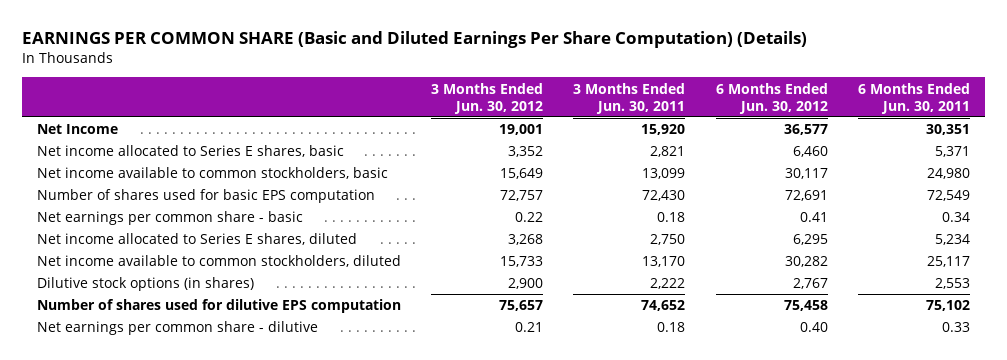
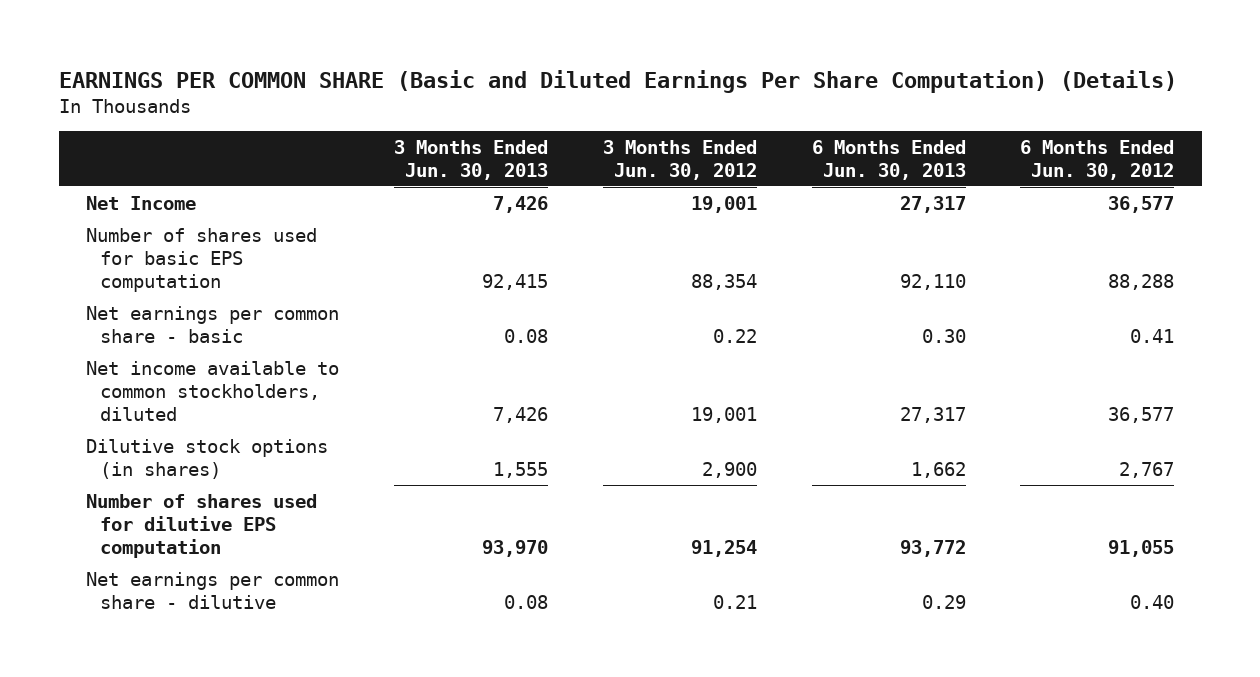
- | 3 Months Ended Jun. 30, 2012 | 3 Months Ended Jun. 30, 2011 | 6 Months Ended Jun. 30, 2012 | 6 Months Ended Jun. 30, 2011
+ | 3 Months Ended Jun. 30, 2013 | 3 Months Ended Jun. 30, 2012 | 6 Months Ended Jun. 30, 2013 | 6 Months Ended Jun. 30, 2012
- Net income allocated to Series E shares, basic | 3,352 | 2,821 | 6,460 | 5,371
- Net income available to common stockholders, basic | 15,649 | 13,099 | 30,117 | 24,980
- Number of shares used for basic EPS computation | 72,757 | 72,430 | 72,691 | 72,549
+ Number of shares used for basic EPS computation | 92,415 | 88,354 | 92,110 | 88,288
- Net income allocated to Series E shares, diluted | 3,268 | 2,750 | 6,295 | 5,234
- Net income available to common stockholders, diluted | 15,733 | 13,170 | 30,282 | 25,117
+ Net income available to common stockholders, diluted | 7,426 | 19,001 | 27,317 | 36,577
- Number of shares used for dilutive EPS computation | 75,657 | 74,652 | 75,458 | 75,102
+ Number of shares used for dilutive EPS computation | 93,970 | 91,254 | 93,772 | 91,055

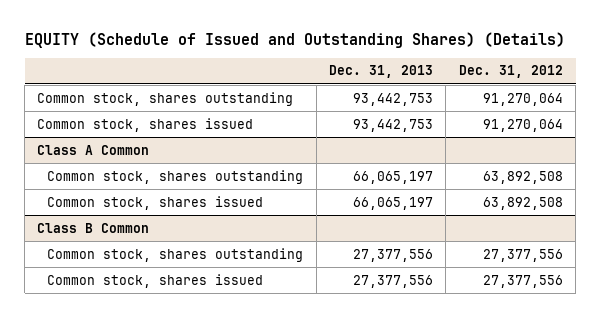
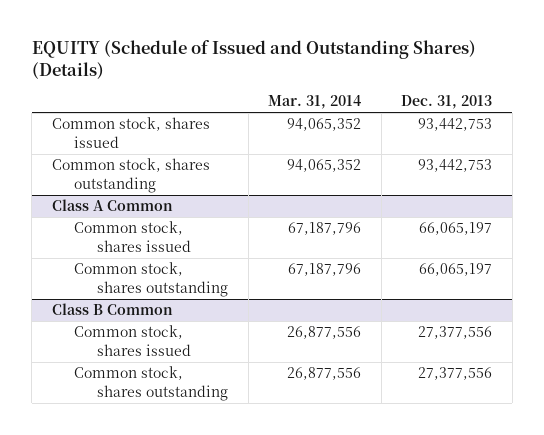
- | Dec. 31, 2013 | Dec. 31, 2012
+ | Mar. 31, 2014 | Dec. 31, 2013
moved down: Common stock, shares outstanding | 94,065,352 | 93,442,753
@ Class A Common
moved down: Common stock, shares outstanding | 67,187,796 | 66,065,197
@ Class B Common
moved down: Common stock, shares outstanding | 26,877,556 | 27,377,556

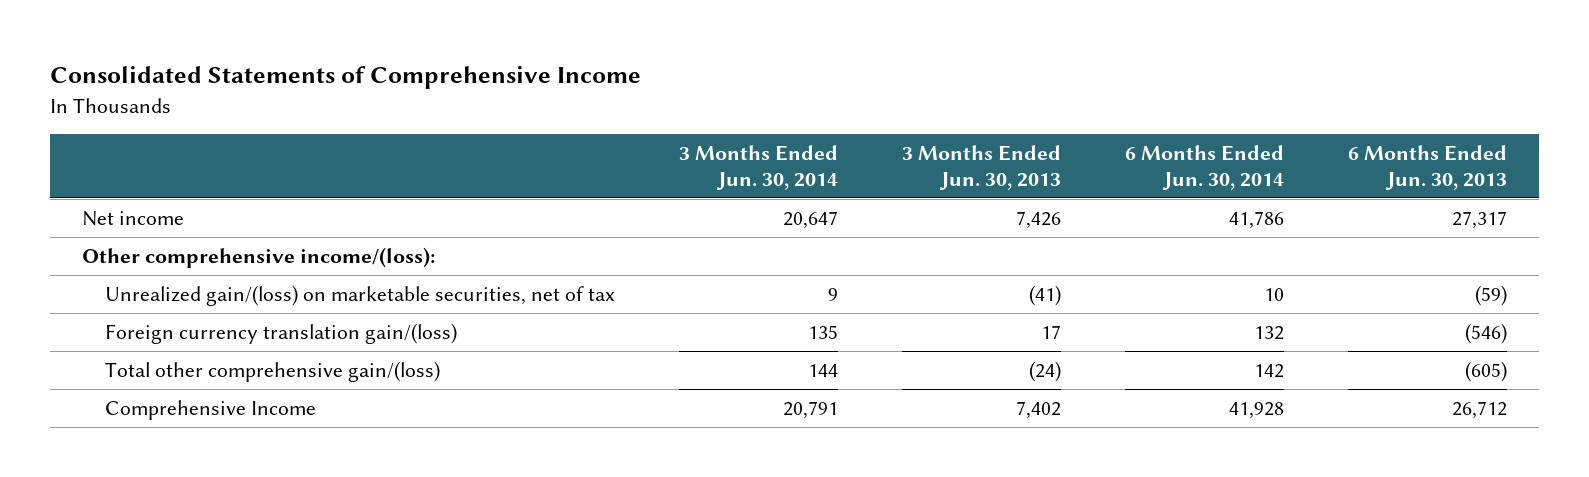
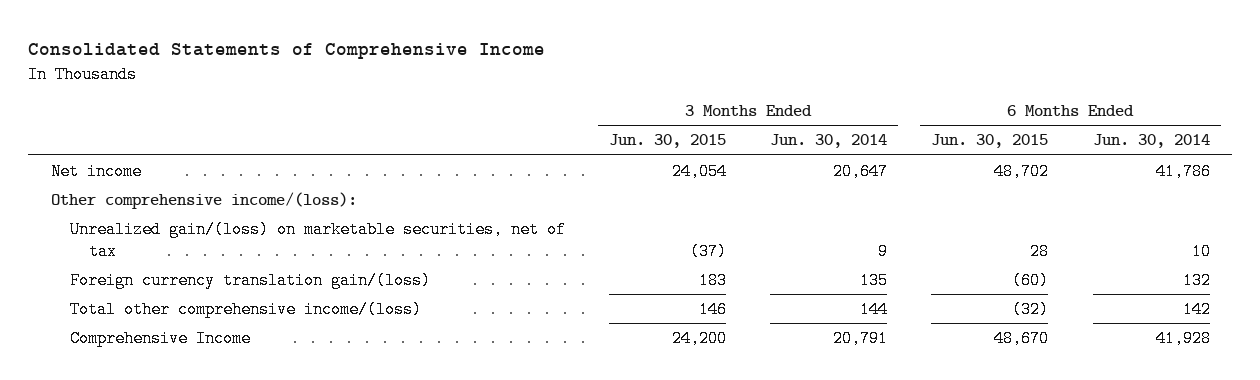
- | 3 Months Ended Jun. 30, 2014 | 3 Months Ended Jun. 30, 2013 | 6 Months Ended Jun. 30, 2014 | 6 Months Ended Jun. 30, 2013
+ | 3 Months Ended Jun. 30, 2015 | 3 Months Ended Jun. 30, 2014 | 6 Months Ended Jun. 30, 2015 | 6 Months Ended Jun. 30, 2014
- Total other comprehensive gain/(loss) | 144 | (24) | 142 | (605)
+ Total other comprehensive income/(loss) | 146 | 144 | (32) | 142

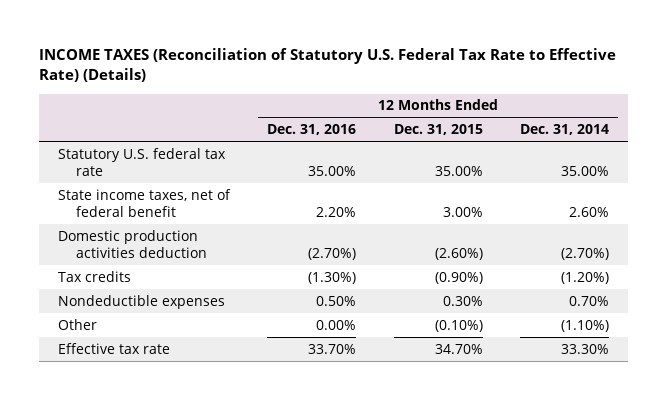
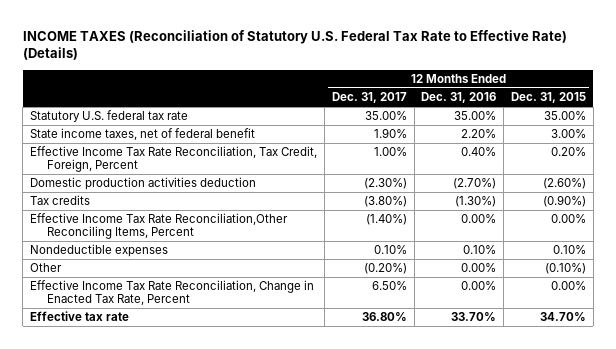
- | 12 Months Ended Dec. 31, 2016 | 12 Months Ended Dec. 31, 2015 | 12 Months Ended Dec. 31, 2014
+ | 12 Months Ended Dec. 31, 2017 | 12 Months Ended Dec. 31, 2016 | 12 Months Ended Dec. 31, 2015
+ Effective Income Tax Rate Reconciliation, Tax Credit, Foreign, Percent | 1.00% | 0.40% | 0.20%
- Nondeductible expenses | 0.50% | 0.30% | 0.70%
+ Effective Income Tax Rate Reconciliation,Other Reconciling Items, Percent | (1.40%) | 0.00% | 0.00%
+ Nondeductible expenses | 0.10% | 0.10% | 0.10%
+ Effective Income Tax Rate Reconciliation, Change in Enacted Tax Rate, Percent | 6.50% | 0.00% | 0.00%

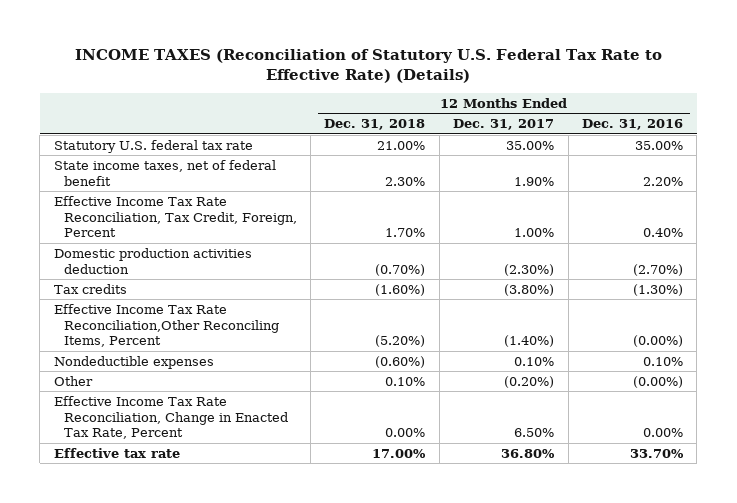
- | 12 Months Ended Dec. 31, 2017 | 12 Months Ended Dec. 31, 2016 | 12 Months Ended Dec. 31, 2015
+ | 12 Months Ended Dec. 31, 2018 | 12 Months Ended Dec. 31, 2017 | 12 Months Ended Dec. 31, 2016
- Effective Income Tax Rate Reconciliation,Other Reconciling Items, Percent | (1.40%) | 0.00% | 0.00%
+ Effective Income Tax Rate Reconciliation,Other Reconciling Items, Percent | (5.20%) | (1.40%) | (0.00%)
- Other | (0.20%) | 0.00% | (0.10%)
+ Other | 0.10% | (0.20%) | (0.00%)

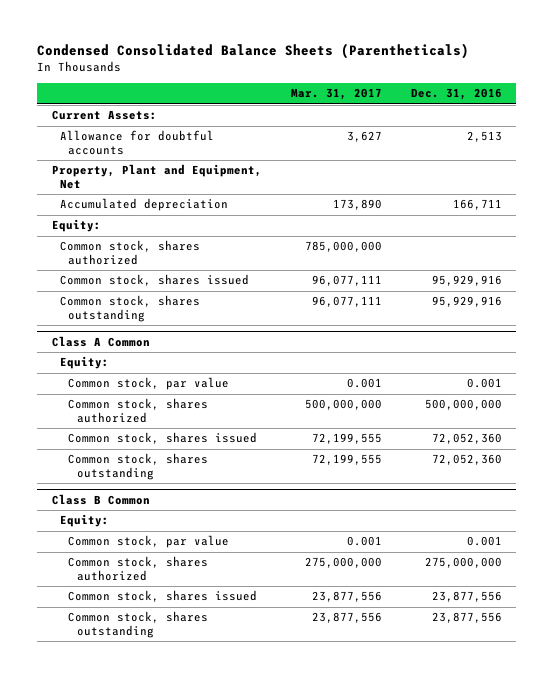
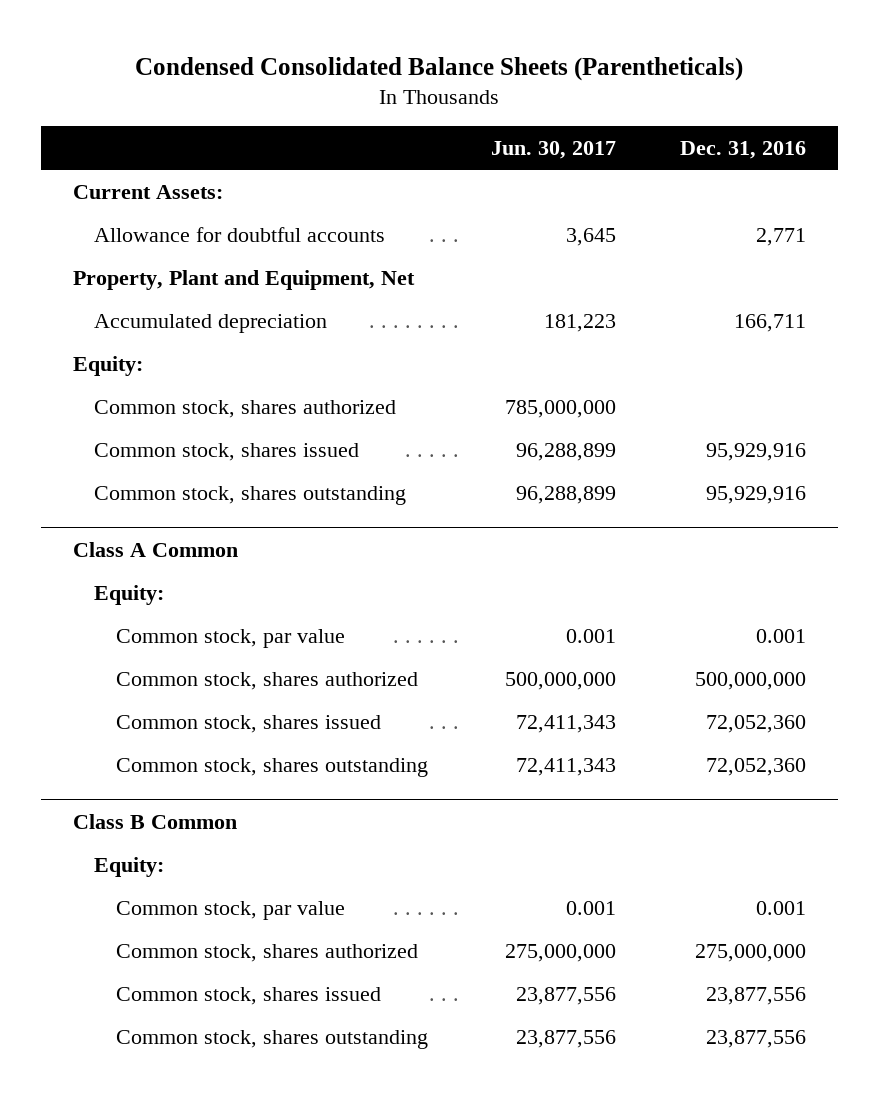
- | Mar. 31, 2017 | Dec. 31, 2016
+ | Jun. 30, 2017 | Dec. 31, 2016
- Allowance for doubtful accounts | 3,627 | 2,513
+ Allowance for doubtful accounts | 3,645 | 2,771

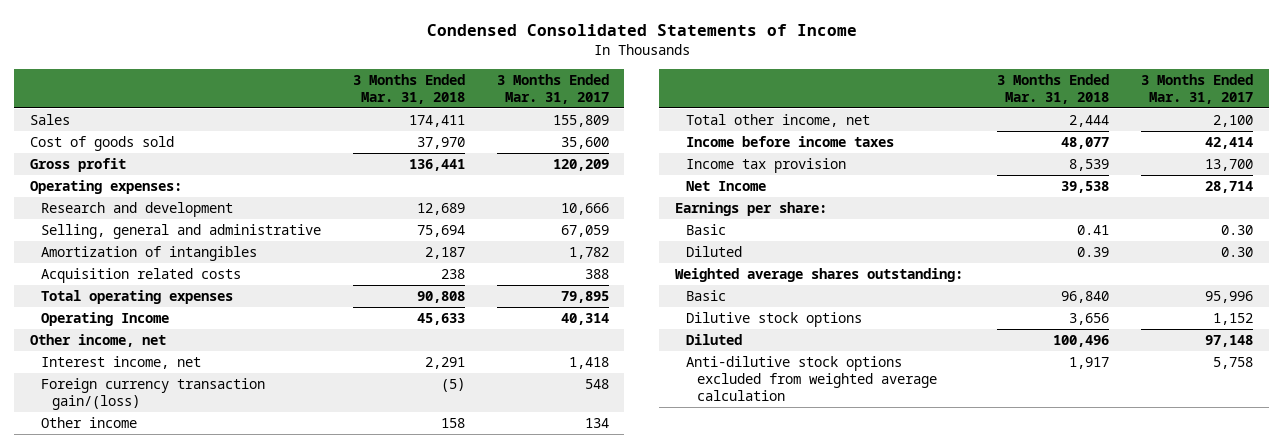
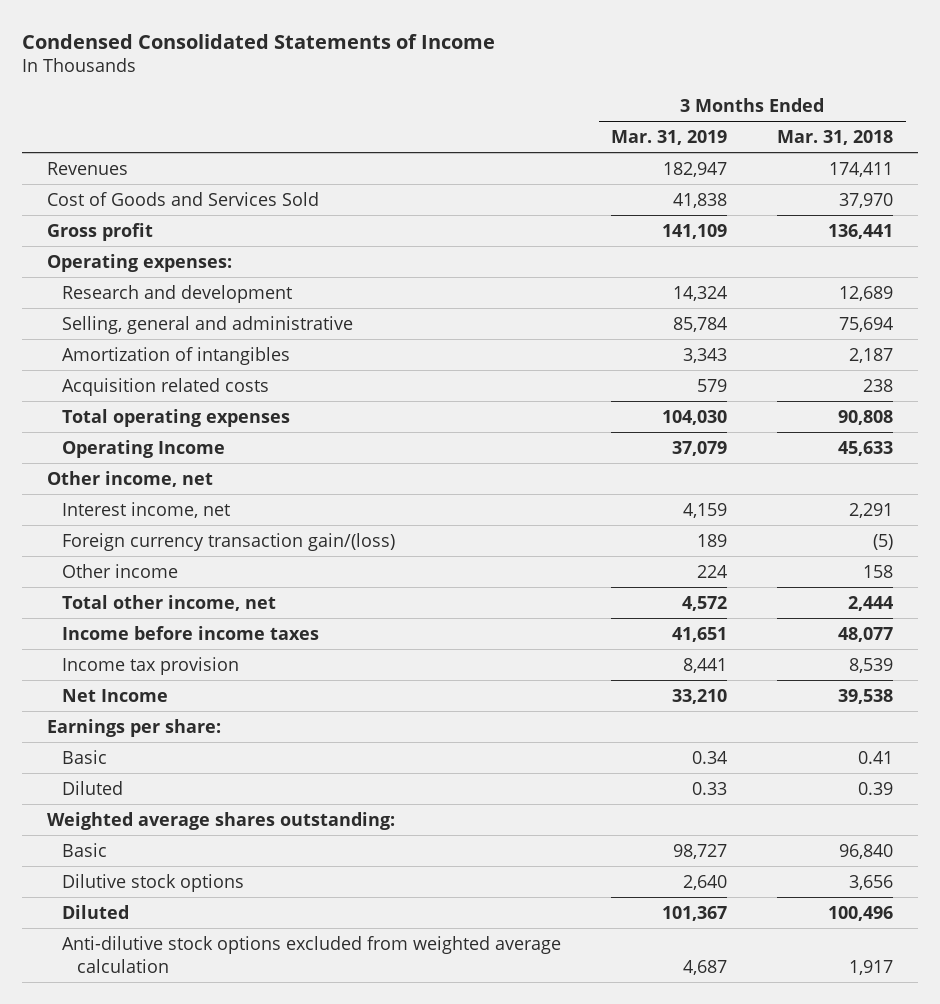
- | 3 Months Ended Mar. 31, 2018 | 3 Months Ended Mar. 31, 2017
+ | 3 Months Ended Mar. 31, 2019 | 3 Months Ended Mar. 31, 2018
- Sales | 174,411 | 155,809
- Cost of goods sold | 37,970 | 35,600
+ Revenues | 182,947 | 174,411
+ Cost of Goods and Services Sold | 41,838 | 37,970

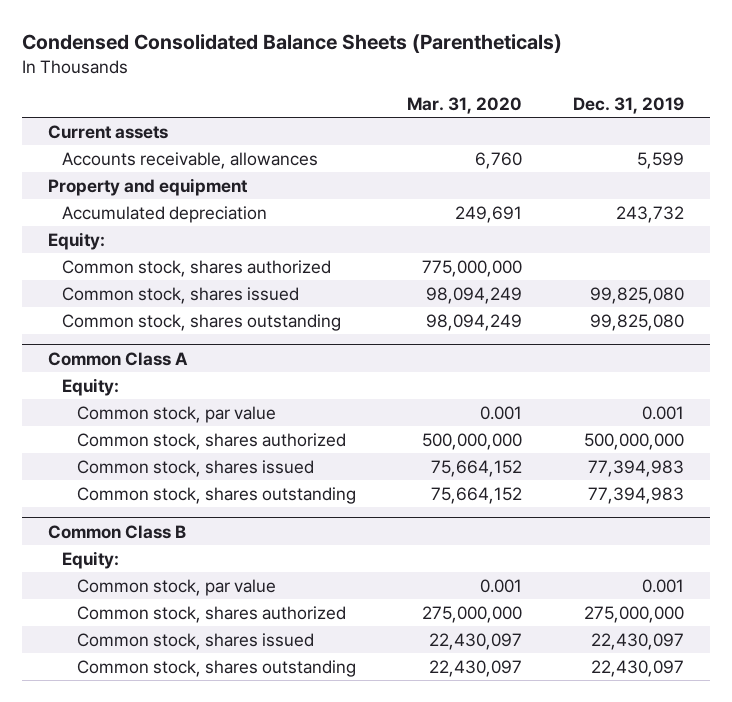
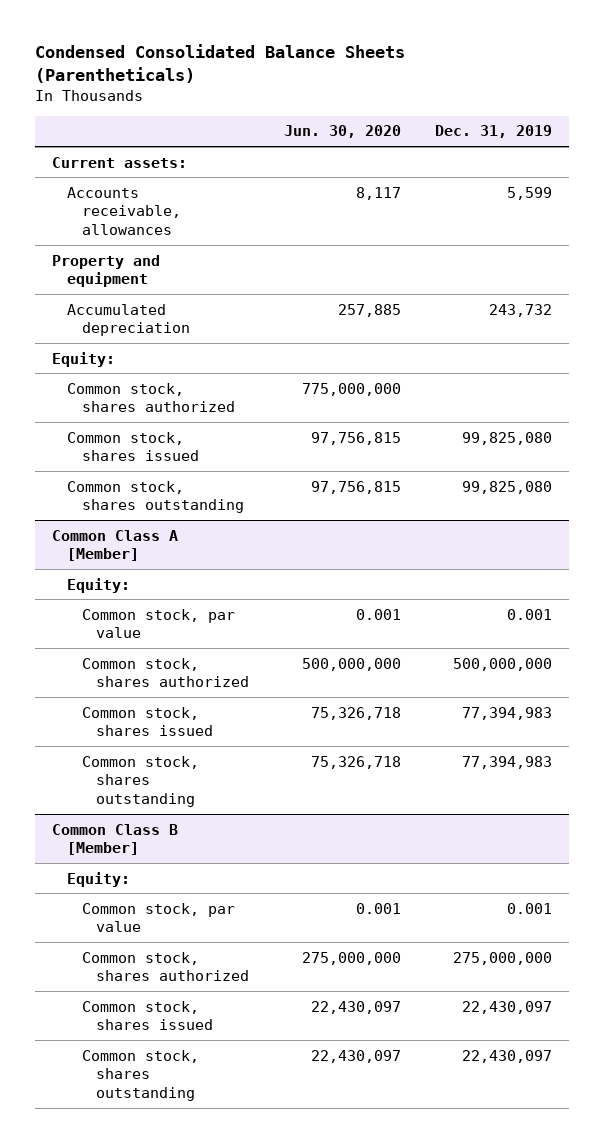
- | Mar. 31, 2020 | Dec. 31, 2019
+ | Jun. 30, 2020 | Dec. 31, 2019
- Current assets
+ Current assets:
- Common Class A
+ Common Class A [Member]
- Common Class B
+ Common Class B [Member]

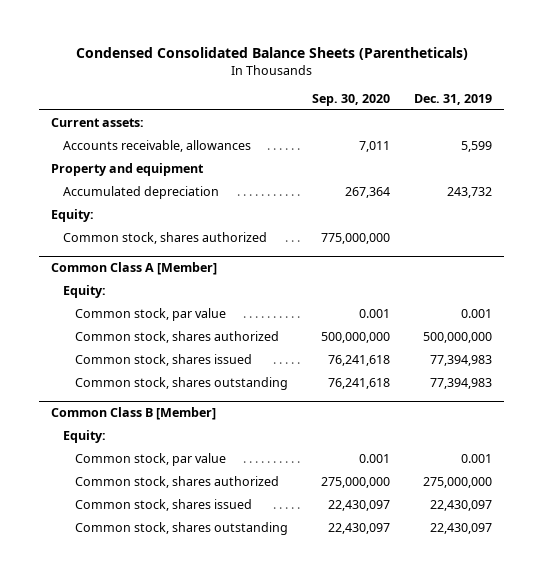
- | Jun. 30, 2020 | Dec. 31, 2019
+ | Sep. 30, 2020 | Dec. 31, 2019
- Common stock, shares issued | 97,756,815 | 99,825,080
- Common stock, shares outstanding | 97,756,815 | 99,825,080

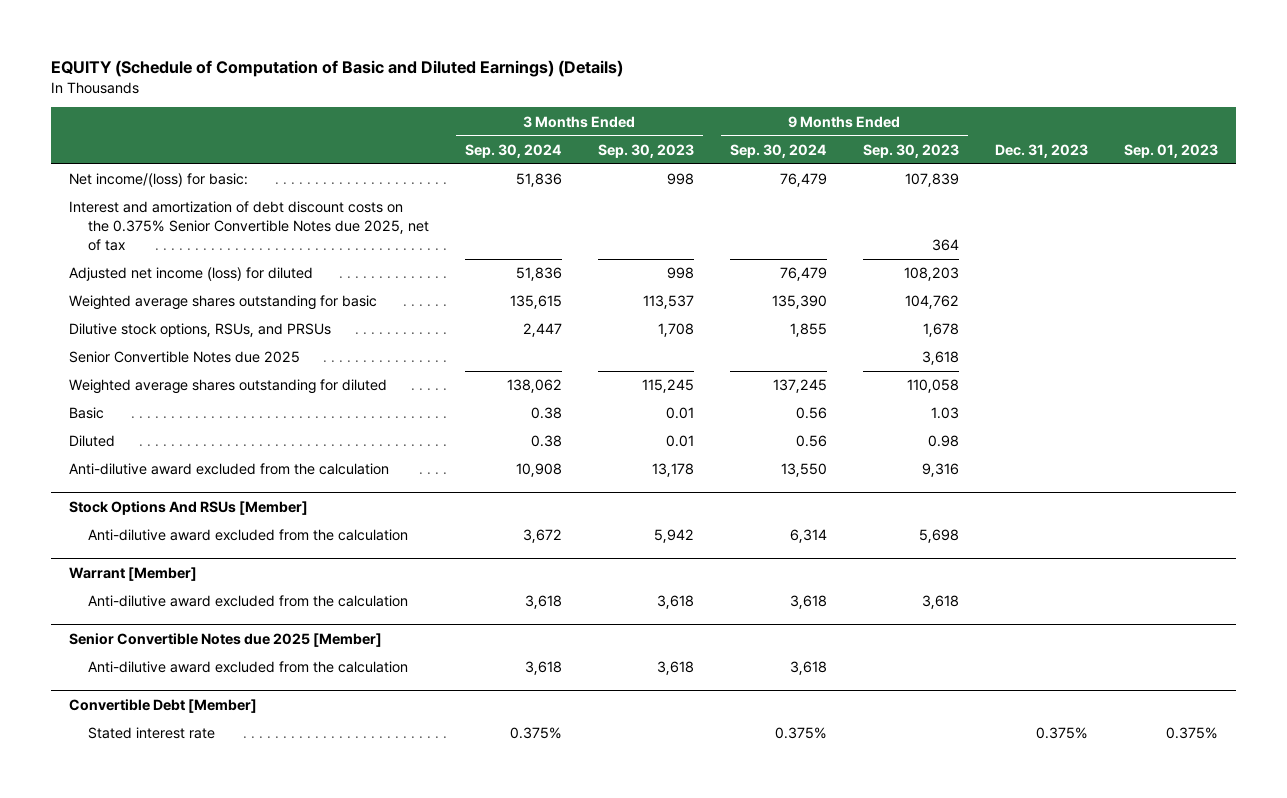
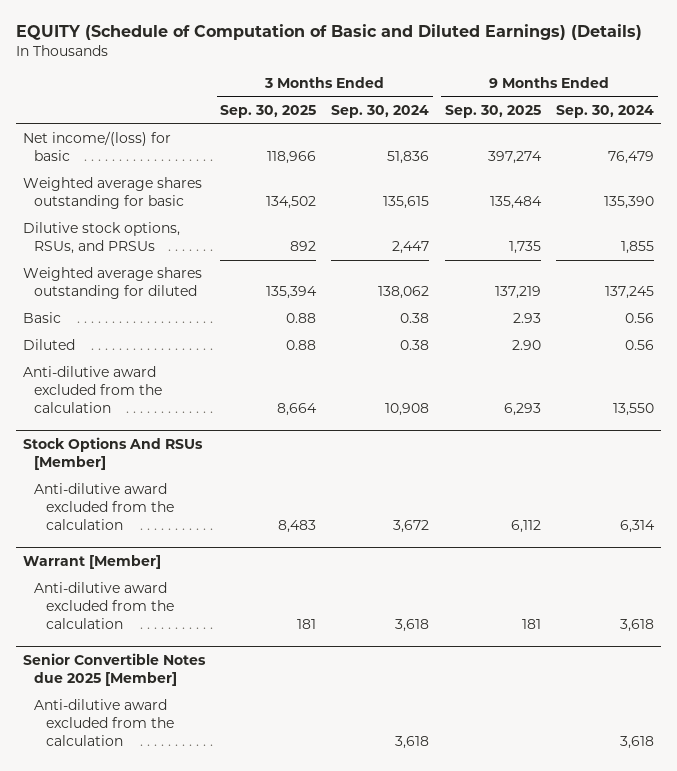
- | 3 Months Ended Sep. 30, 2024 | 3 Months Ended Sep. 30, 2023 | 9 Months Ended Sep. 30, 2024 | 9 Months Ended Sep. 30, 2023 | Dec. 31, 2023 | Sep. 01, 2023
+ | 3 Months Ended Sep. 30, 2025 | 3 Months Ended Sep. 30, 2024 | 9 Months Ended Sep. 30, 2025 | 9 Months Ended Sep. 30, 2024
- Net income/(loss) for basic: | 51,836 | 998 | 76,479 | 107,839 | |
- Interest and amortization of debt discount costs on the 0.375% Senior Convertible Notes due 2025, net of tax | | | | 364 | |
- Adjusted net income (loss) for diluted | 51,836 | 998 | 76,479 | 108,203 | |
+ Net income/(loss) for basic | 118,966 | 51,836 | 397,274 | 76,479
- Senior Convertible Notes due 2025 | | | | 3,618 | |
- Convertible Debt [Member]
- Stated interest rate | 0.375% | | 0.375% | | 0.375% | 0.375%

